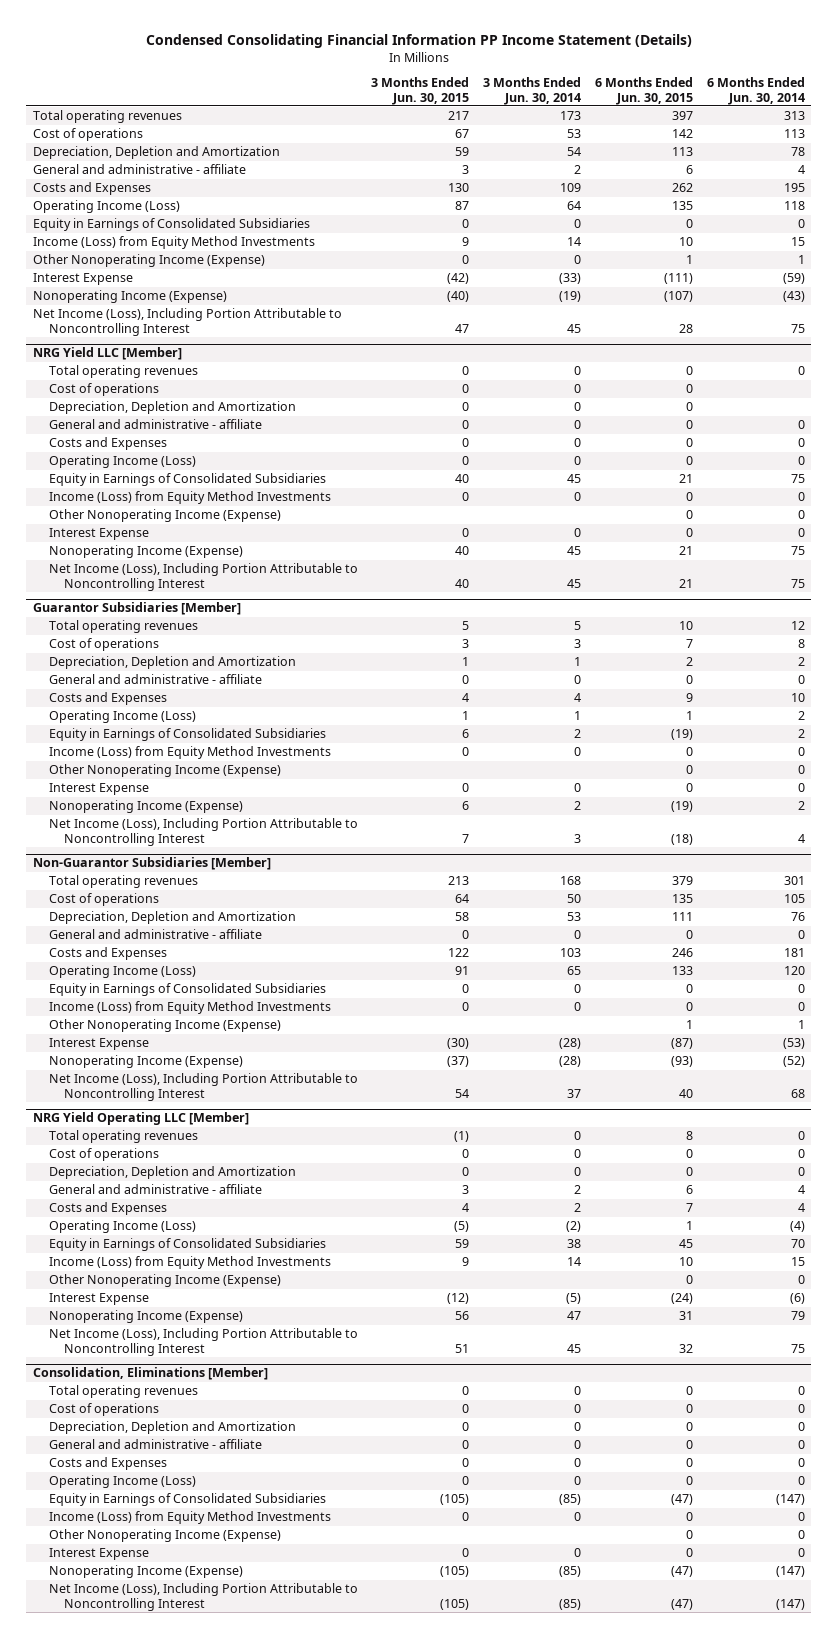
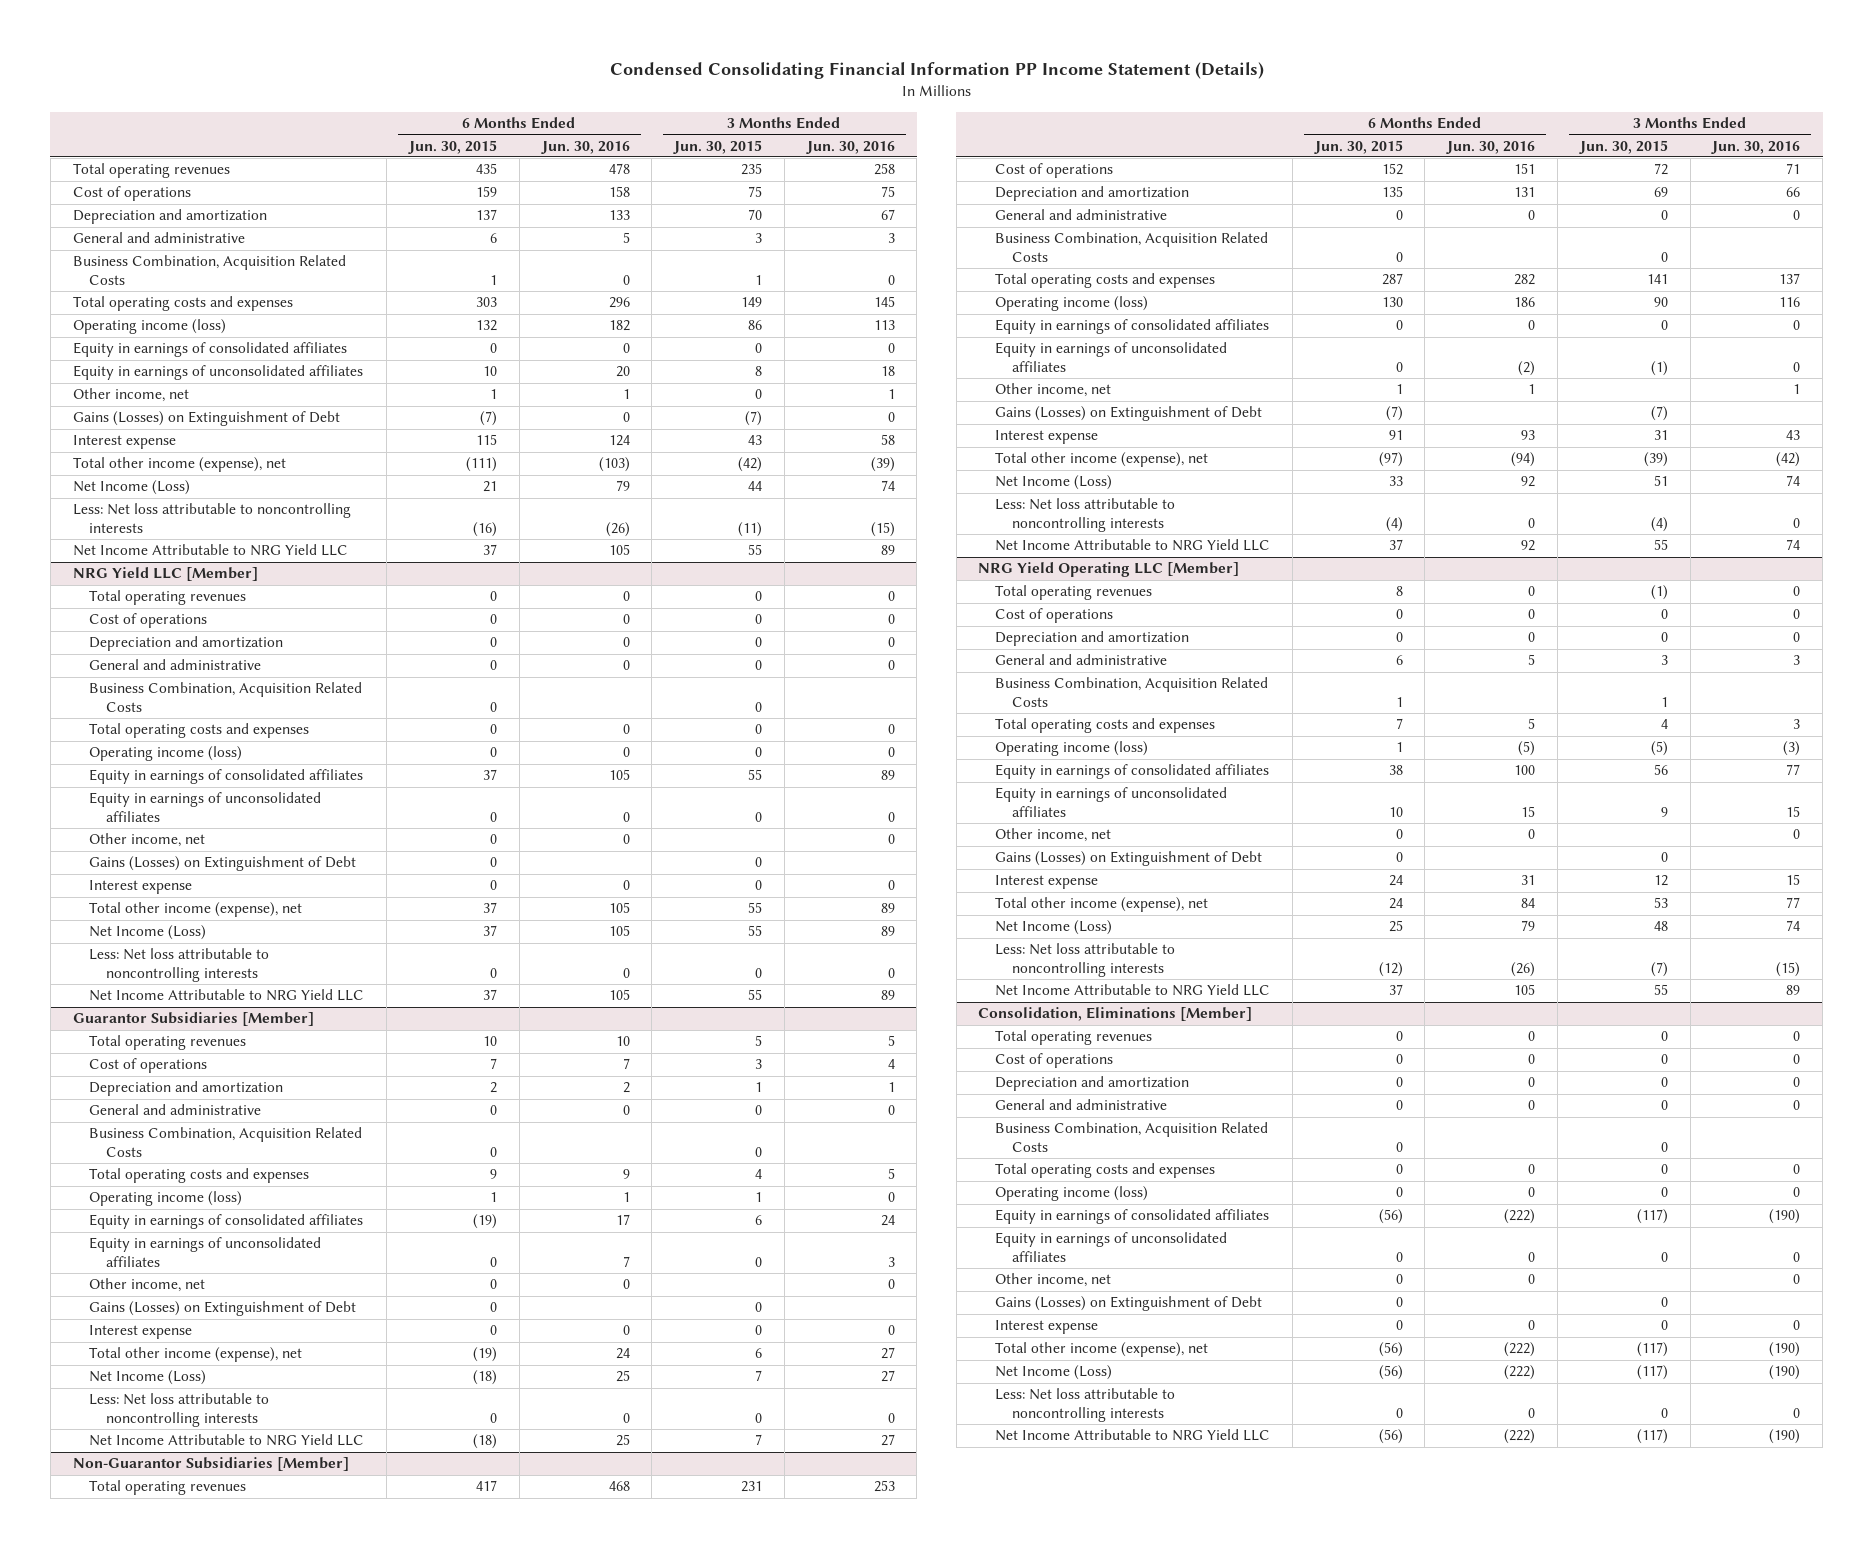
- | 3 Months Ended Jun. 30, 2015 | 3 Months Ended Jun. 30, 2014 | 6 Months Ended Jun. 30, 2015 | 6 Months Ended Jun. 30, 2014
+ | 6 Months Ended Jun. 30, 2015 | 6 Months Ended Jun. 30, 2016 | 3 Months Ended Jun. 30, 2015 | 3 Months Ended Jun. 30, 2016
- Total operating revenues | 217 | 173 | 397 | 313
- Cost of operations | 67 | 53 | 142 | 113
- Depreciation, Depletion and Amortization | 59 | 54 | 113 | 78
- General and administrative - affiliate | 3 | 2 | 6 | 4
- Costs and Expenses | 130 | 109 | 262 | 195
- Operating Income (Loss) | 87 | 64 | 135 | 118
- Equity in Earnings of Consolidated Subsidiaries | 0 | 0 | 0 | 0
- Income (Loss) from Equity Method Investments | 9 | 14 | 10 | 15
- Other Nonoperating Income (Expense) | 0 | 0 | 1 | 1
- Interest Expense | (42) | (33) | (111) | (59)
- Nonoperating Income (Expense) | (40) | (19) | (107) | (43)
- Net Income (Loss), Including Portion Attributable to Noncontrolling Interest | 47 | 45 | 28 | 75
+ Total operating revenues | 435 | 478 | 235 | 258
+ Cost of operations | 159 | 158 | 75 | 75
+ Depreciation and amortization | 137 | 133 | 70 | 67
+ General and administrative | 6 | 5 | 3 | 3
+ Business Combination, Acquisition Related Costs | 1 | 0 | 1 | 0
+ Total operating costs and expenses | 303 | 296 | 149 | 145
+ Operating income (loss) | 132 | 182 | 86 | 113
+ Equity in earnings of consolidated affiliates | 0 | 0 | 0 | 0
+ Equity in earnings of unconsolidated affiliates | 10 | 20 | 8 | 18
+ Other income, net | 1 | 1 | 0 | 1
+ Gains (Losses) on Extinguishment of Debt | (7) | 0 | (7) | 0
+ Interest expense | 115 | 124 | 43 | 58
+ Total other income (expense), net | (111) | (103) | (42) | (39)
+ Net Income (Loss) | 21 | 79 | 44 | 74
+ Less: Net loss attributable to noncontrolling interests | (16) | (26) | (11) | (15)
+ Net Income Attributable to NRG Yield LLC | 37 | 105 | 55 | 89
@ NRG Yield LLC [Member]
- Depreciation, Depletion and Amortization | 0 | 0 | 0 |
- General and administrative - affiliate | 0 | 0 | 0 | 0
- Costs and Expenses | 0 | 0 | 0 | 0
- Operating Income (Loss) | 0 | 0 | 0 | 0
- Equity in Earnings of Consolidated Subsidiaries | 40 | 45 | 21 | 75
- Income (Loss) from Equity Method Investments | 0 | 0 | 0 | 0
- Other Nonoperating Income (Expense) | | | 0 | 0
- Interest Expense | 0 | 0 | 0 | 0
- Nonoperating Income (Expense) | 40 | 45 | 21 | 75
- Net Income (Loss), Including Portion Attributable to Noncontrolling Interest | 40 | 45 | 21 | 75
+ Depreciation and amortization | 0 | 0 | 0 | 0
+ General and administrative | 0 | 0 | 0 | 0
+ Business Combination, Acquisition Related Costs | 0 | | 0 |
+ Total operating costs and expenses | 0 | 0 | 0 | 0
+ Operating income (loss) | 0 | 0 | 0 | 0
+ Equity in earnings of consolidated affiliates | 37 | 105 | 55 | 89
+ Equity in earnings of unconsolidated affiliates | 0 | 0 | 0 | 0
+ Other income, net | 0 | 0 | | 0
+ Gains (Losses) on Extinguishment of Debt | 0 | | 0 |
+ Interest expense | 0 | 0 | 0 | 0
+ Total other income (expense), net | 37 | 105 | 55 | 89
+ Net Income (Loss) | 37 | 105 | 55 | 89
+ Less: Net loss attributable to noncontrolling interests | 0 | 0 | 0 | 0
+ Net Income Attributable to NRG Yield LLC | 37 | 105 | 55 | 89
@ Guarantor Subsidiaries [Member]
- Depreciation, Depletion and Amortization | 1 | 1 | 2 | 2
- General and administrative - affiliate | 0 | 0 | 0 | 0
- Costs and Expenses | 4 | 4 | 9 | 10
- Operating Income (Loss) | 1 | 1 | 1 | 2
- Equity in Earnings of Consolidated Subsidiaries | 6 | 2 | (19) | 2
- Income (Loss) from Equity Method Investments | 0 | 0 | 0 | 0
- Other Nonoperating Income (Expense) | | | 0 | 0
- Interest Expense | 0 | 0 | 0 | 0
- Nonoperating Income (Expense) | 6 | 2 | (19) | 2
- Net Income (Loss), Including Portion Attributable to Noncontrolling Interest | 7 | 3 | (18) | 4
+ Depreciation and amortization | 2 | 2 | 1 | 1
+ General and administrative | 0 | 0 | 0 | 0
+ Business Combination, Acquisition Related Costs | 0 | | 0 |
+ Total operating costs and expenses | 9 | 9 | 4 | 5
+ Operating income (loss) | 1 | 1 | 1 | 0
+ Equity in earnings of consolidated affiliates | (19) | 17 | 6 | 24
+ Equity in earnings of unconsolidated affiliates | 0 | 7 | 0 | 3
+ Other income, net | 0 | 0 | | 0
+ Gains (Losses) on Extinguishment of Debt | 0 | | 0 |
+ Interest expense | 0 | 0 | 0 | 0
+ Total other income (expense), net | (19) | 24 | 6 | 27
+ Net Income (Loss) | (18) | 25 | 7 | 27
+ Less: Net loss attributable to noncontrolling interests | 0 | 0 | 0 | 0
+ Net Income Attributable to NRG Yield LLC | (18) | 25 | 7 | 27
@ Non-Guarantor Subsidiaries [Member]
- Total operating revenues | 213 | 168 | 379 | 301
- Cost of operations | 64 | 50 | 135 | 105
- Depreciation, Depletion and Amortization | 58 | 53 | 111 | 76
- General and administrative - affiliate | 0 | 0 | 0 | 0
- Costs and Expenses | 122 | 103 | 246 | 181
- Operating Income (Loss) | 91 | 65 | 133 | 120
- Equity in Earnings of Consolidated Subsidiaries | 0 | 0 | 0 | 0
- Income (Loss) from Equity Method Investments | 0 | 0 | 0 | 0
- Other Nonoperating Income (Expense) | | | 1 | 1
- Interest Expense | (30) | (28) | (87) | (53)
- Nonoperating Income (Expense) | (37) | (28) | (93) | (52)
- Net Income (Loss), Including Portion Attributable to Noncontrolling Interest | 54 | 37 | 40 | 68
+ Total operating revenues | 417 | 468 | 231 | 253
+ Cost of operations | 152 | 151 | 72 | 71
+ Depreciation and amortization | 135 | 131 | 69 | 66
+ General and administrative | 0 | 0 | 0 | 0
+ Business Combination, Acquisition Related Costs | 0 | | 0 |
+ Total operating costs and expenses | 287 | 282 | 141 | 137
+ Operating income (loss) | 130 | 186 | 90 | 116
+ Equity in earnings of consolidated affiliates | 0 | 0 | 0 | 0
+ Equity in earnings of unconsolidated affiliates | 0 | (2) | (1) | 0
+ Other income, net | 1 | 1 | | 1
+ Gains (Losses) on Extinguishment of Debt | (7) | | (7) |
+ Interest expense | 91 | 93 | 31 | 43
+ Total other income (expense), net | (97) | (94) | (39) | (42)
+ Net Income (Loss) | 33 | 92 | 51 | 74
+ Less: Net loss attributable to noncontrolling interests | (4) | 0 | (4) | 0
+ Net Income Attributable to NRG Yield LLC | 37 | 92 | 55 | 74
@ NRG Yield Operating LLC [Member]
- Depreciation, Depletion and Amortization | 0 | 0 | 0 | 0
- General and administrative - affiliate | 3 | 2 | 6 | 4
- Costs and Expenses | 4 | 2 | 7 | 4
- Operating Income (Loss) | (5) | (2) | 1 | (4)
- Equity in Earnings of Consolidated Subsidiaries | 59 | 38 | 45 | 70
- Income (Loss) from Equity Method Investments | 9 | 14 | 10 | 15
- Other Nonoperating Income (Expense) | | | 0 | 0
- Interest Expense | (12) | (5) | (24) | (6)
- Nonoperating Income (Expense) | 56 | 47 | 31 | 79
- Net Income (Loss), Including Portion Attributable to Noncontrolling Interest | 51 | 45 | 32 | 75
+ Depreciation and amortization | 0 | 0 | 0 | 0
+ General and administrative | 6 | 5 | 3 | 3
+ Business Combination, Acquisition Related Costs | 1 | | 1 |
+ Total operating costs and expenses | 7 | 5 | 4 | 3
+ Operating income (loss) | 1 | (5) | (5) | (3)
+ Equity in earnings of consolidated affiliates | 38 | 100 | 56 | 77
+ Equity in earnings of unconsolidated affiliates | 10 | 15 | 9 | 15
+ Other income, net | 0 | 0 | | 0
+ Gains (Losses) on Extinguishment of Debt | 0 | | 0 |
+ Interest expense | 24 | 31 | 12 | 15
+ Total other income (expense), net | 24 | 84 | 53 | 77
+ Net Income (Loss) | 25 | 79 | 48 | 74
+ Less: Net loss attributable to noncontrolling interests | (12) | (26) | (7) | (15)
+ Net Income Attributable to NRG Yield LLC | 37 | 105 | 55 | 89
@ Consolidation, Eliminations [Member]
- Depreciation, Depletion and Amortization | 0 | 0 | 0 | 0
- General and administrative - affiliate | 0 | 0 | 0 | 0
- Costs and Expenses | 0 | 0 | 0 | 0
- Operating Income (Loss) | 0 | 0 | 0 | 0
- Equity in Earnings of Consolidated Subsidiaries | (105) | (85) | (47) | (147)
- Income (Loss) from Equity Method Investments | 0 | 0 | 0 | 0
- Other Nonoperating Income (Expense) | | | 0 | 0
- Interest Expense | 0 | 0 | 0 | 0
- Nonoperating Income (Expense) | (105) | (85) | (47) | (147)
- Net Income (Loss), Including Portion Attributable to Noncontrolling Interest | (105) | (85) | (47) | (147)
+ Depreciation and amortization | 0 | 0 | 0 | 0
+ General and administrative | 0 | 0 | 0 | 0
+ Business Combination, Acquisition Related Costs | 0 | | 0 |
+ Total operating costs and expenses | 0 | 0 | 0 | 0
+ Operating income (loss) | 0 | 0 | 0 | 0
+ Equity in earnings of consolidated affiliates | (56) | (222) | (117) | (190)
+ Equity in earnings of unconsolidated affiliates | 0 | 0 | 0 | 0
+ Other income, net | 0 | 0 | | 0
+ Gains (Losses) on Extinguishment of Debt | 0 | | 0 |
+ Interest expense | 0 | 0 | 0 | 0
+ Total other income (expense), net | (56) | (222) | (117) | (190)
+ Net Income (Loss) | (56) | (222) | (117) | (190)
+ Less: Net loss attributable to noncontrolling interests | 0 | 0 | 0 | 0
+ Net Income Attributable to NRG Yield LLC | (56) | (222) | (117) | (190)

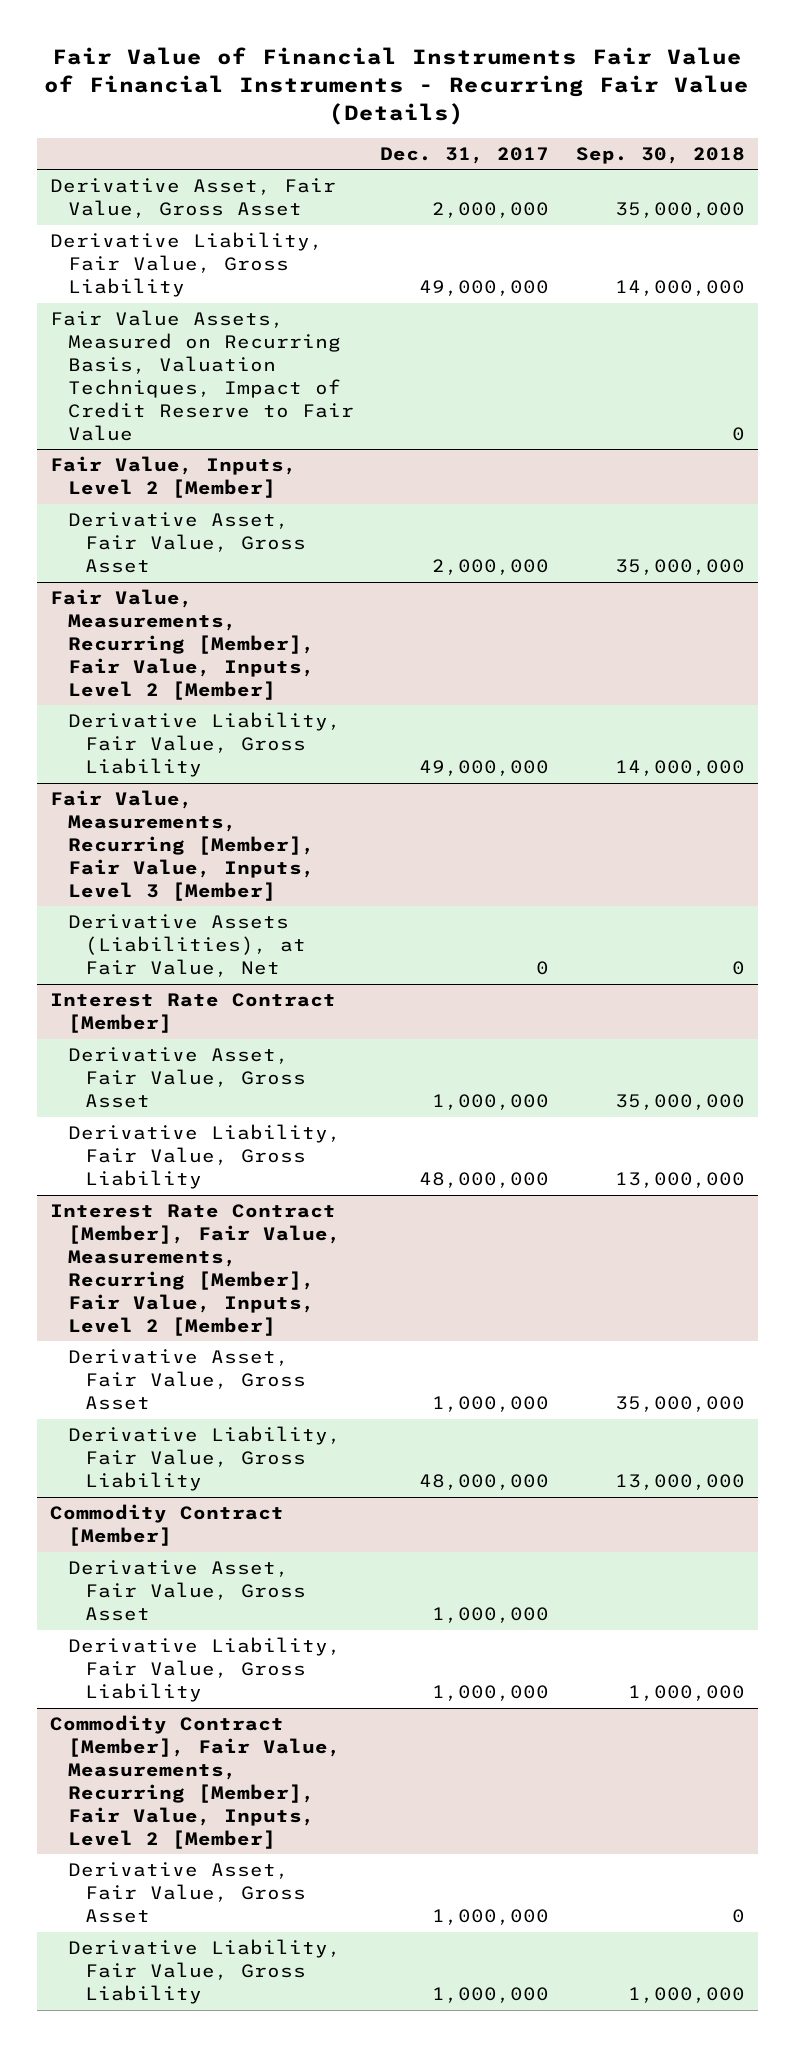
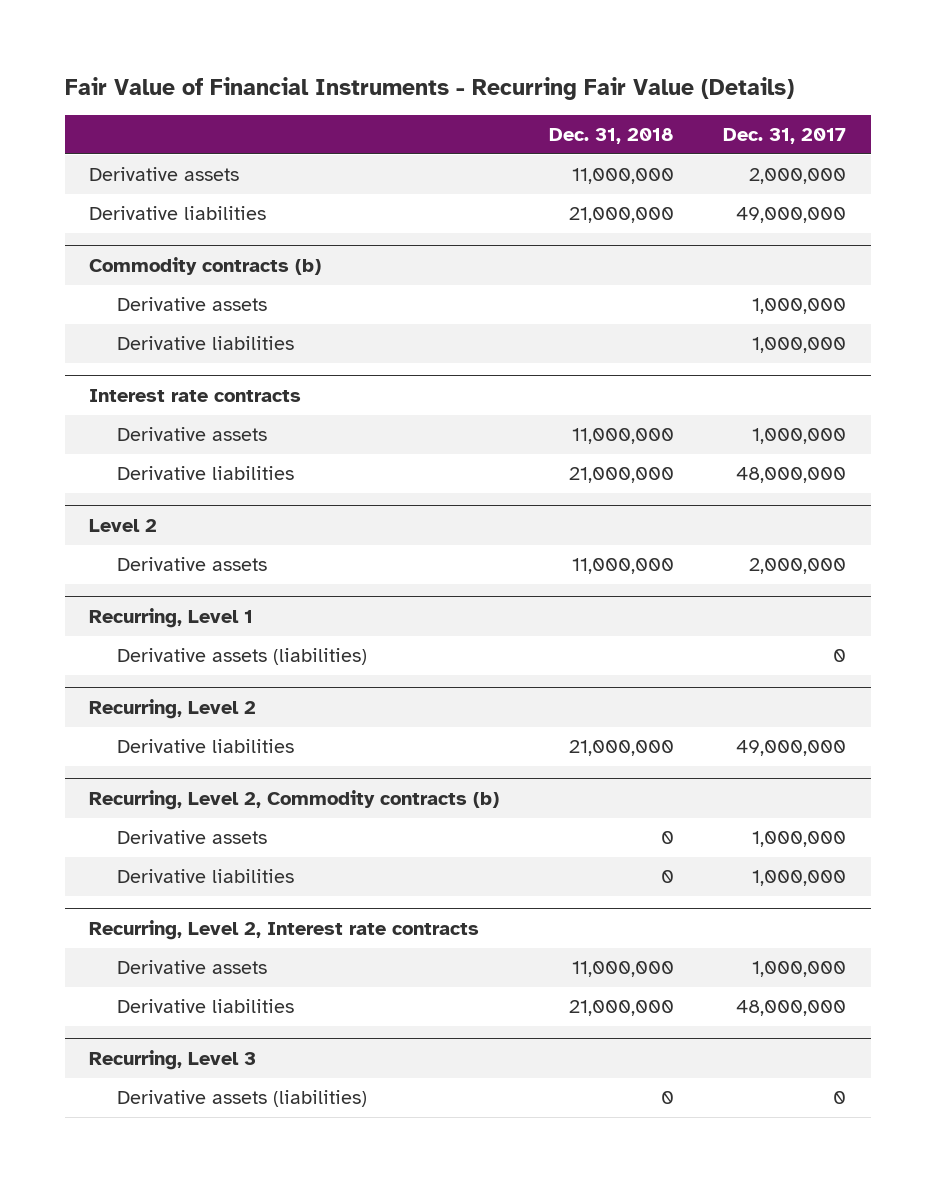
- Fair Value of Financial Instruments Fair Value of Financial Instruments - Recurring Fair Value (Details)
+ Fair Value of Financial Instruments - Recurring Fair Value (Details)
- | Dec. 31, 2017 | Sep. 30, 2018
+ | Dec. 31, 2018 | Dec. 31, 2017
- Derivative Asset, Fair Value, Gross Asset | 2,000,000 | 35,000,000
- Derivative Liability, Fair Value, Gross Liability | 49,000,000 | 14,000,000
- Fair Value Assets, Measured on Recurring Basis, Valuation Techniques, Impact of Credit Reserve to Fair Value | | 0
- Fair Value, Inputs, Level 2 [Member]
- Derivative Asset, Fair Value, Gross Asset | 2,000,000 | 35,000,000
- Fair Value, Measurements, Recurring [Member], Fair Value, Inputs, Level 2 [Member]
- Derivative Liability, Fair Value, Gross Liability | 49,000,000 | 14,000,000
- Fair Value, Measurements, Recurring [Member], Fair Value, Inputs, Level 3 [Member]
- Derivative Assets (Liabilities), at Fair Value, Net | 0 | 0
- Interest Rate Contract [Member]
- Derivative Asset, Fair Value, Gross Asset | 1,000,000 | 35,000,000
- Derivative Liability, Fair Value, Gross Liability | 48,000,000 | 13,000,000
- Interest Rate Contract [Member], Fair Value, Measurements, Recurring [Member], Fair Value, Inputs, Level 2 [Member]
- Derivative Asset, Fair Value, Gross Asset | 1,000,000 | 35,000,000
- Derivative Liability, Fair Value, Gross Liability | 48,000,000 | 13,000,000
- Commodity Contract [Member]
- Derivative Asset, Fair Value, Gross Asset | 1,000,000 |
- Derivative Liability, Fair Value, Gross Liability | 1,000,000 | 1,000,000
- Commodity Contract [Member], Fair Value, Measurements, Recurring [Member], Fair Value, Inputs, Level 2 [Member]
- Derivative Asset, Fair Value, Gross Asset | 1,000,000 | 0
- Derivative Liability, Fair Value, Gross Liability | 1,000,000 | 1,000,000
+ Derivative assets | 11,000,000 | 2,000,000
+ Derivative liabilities | 21,000,000 | 49,000,000
+ Commodity contracts (b)
+ Derivative assets | | 1,000,000
+ Derivative liabilities | | 1,000,000
+ Interest rate contracts
+ Derivative assets | 11,000,000 | 1,000,000
+ Derivative liabilities | 21,000,000 | 48,000,000
+ Level 2
+ Derivative assets | 11,000,000 | 2,000,000
+ Recurring, Level 1
+ Derivative assets (liabilities) | | 0
+ Recurring, Level 2
+ Derivative liabilities | 21,000,000 | 49,000,000
+ Recurring, Level 2, Commodity contracts (b)
+ Derivative assets | 0 | 1,000,000
+ Derivative liabilities | 0 | 1,000,000
+ Recurring, Level 2, Interest rate contracts
+ Derivative assets | 11,000,000 | 1,000,000
+ Derivative liabilities | 21,000,000 | 48,000,000
+ Recurring, Level 3
+ Derivative assets (liabilities) | 0 | 0

